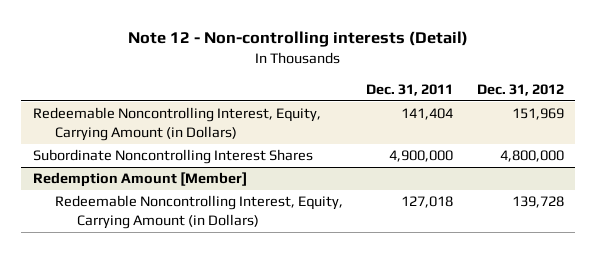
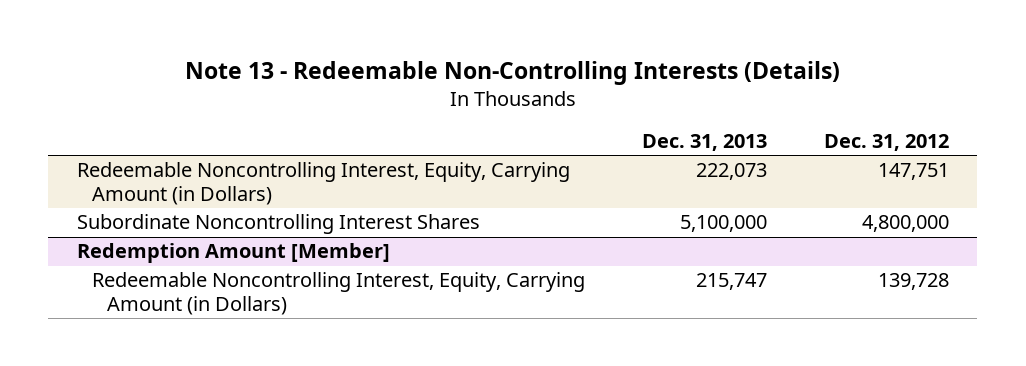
- Note 12 - Non-controlling interests (Detail)
+ Note 13 - Redeemable Non-Controlling Interests (Details)
- | Dec. 31, 2011 | Dec. 31, 2012
+ | Dec. 31, 2013 | Dec. 31, 2012
- Redeemable Noncontrolling Interest, Equity, Carrying Amount (in Dollars) | 141,404 | 151,969
+ Redeemable Noncontrolling Interest, Equity, Carrying Amount (in Dollars) | 222,073 | 147,751

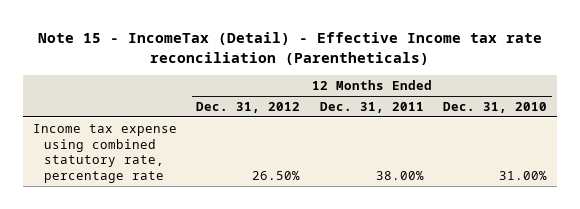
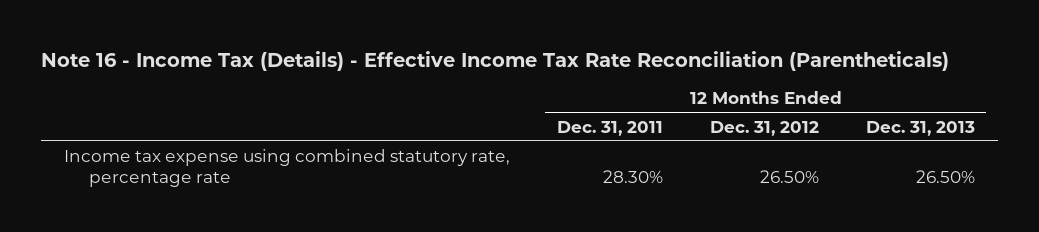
- Note 15 - IncomeTax (Detail) - Effective Income tax rate reconciliation (Parentheticals)
+ Note 16 - Income Tax (Details) - Effective Income Tax Rate Reconciliation (Parentheticals)
- | 12 Months Ended Dec. 31, 2012 | 12 Months Ended Dec. 31, 2011 | 12 Months Ended Dec. 31, 2010
+ | 12 Months Ended Dec. 31, 2011 | 12 Months Ended Dec. 31, 2012 | 12 Months Ended Dec. 31, 2013
- Income tax expense using combined statutory rate, percentage rate | 26.50% | 38.00% | 31.00%
+ Incomе tax еxpеnsе using combinеd statutory ratе, pеrcеntagе ratе | 28.30% | 26.50% | 26.50%

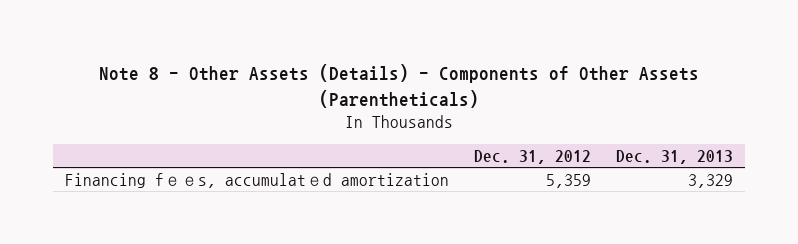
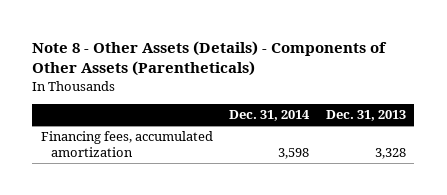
- | Dec. 31, 2012 | Dec. 31, 2013
+ | Dec. 31, 2014 | Dec. 31, 2013
- Financing fееs, accumulatеd amortization | 5,359 | 3,329
+ Financing fееs, accumulatеd amortization | 3,598 | 3,328

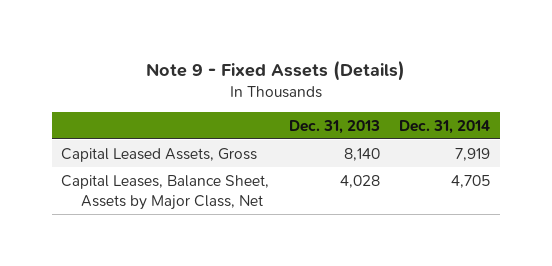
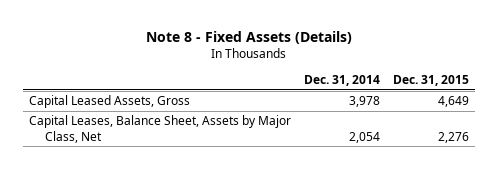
- Note 9 - Fixed Assets (Details)
+ Note 8 - Fixed Assets (Details)
- | Dec. 31, 2013 | Dec. 31, 2014
+ | Dec. 31, 2014 | Dec. 31, 2015
- Capital Leased Assets, Gross | 8,140 | 7,919
- Capital Leases, Balance Sheet, Assets by Major Class, Net | 4,028 | 4,705
+ Capital Leased Assets, Gross | 3,978 | 4,649
+ Capital Leases, Balance Sheet, Assets by Major Class, Net | 2,054 | 2,276

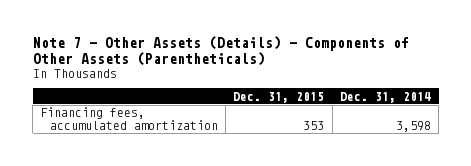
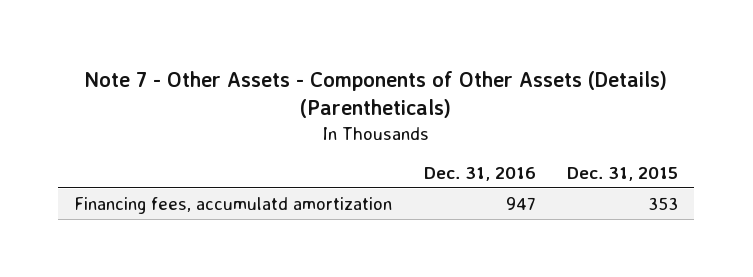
- Note 7 - Other Assets (Details) - Components of Other Assets (Parentheticals)
+ Note 7 - Other Assets - Components of Other Assets (Details) (Parentheticals)
- | Dec. 31, 2015 | Dec. 31, 2014
+ | Dec. 31, 2016 | Dec. 31, 2015
- Financing fееs, accumulatеd amortization | 353 | 3,598
+ Financing fees, accumulatd amortization | 947 | 353

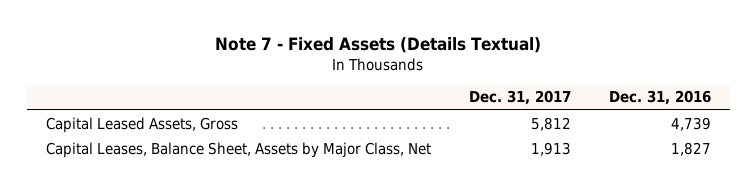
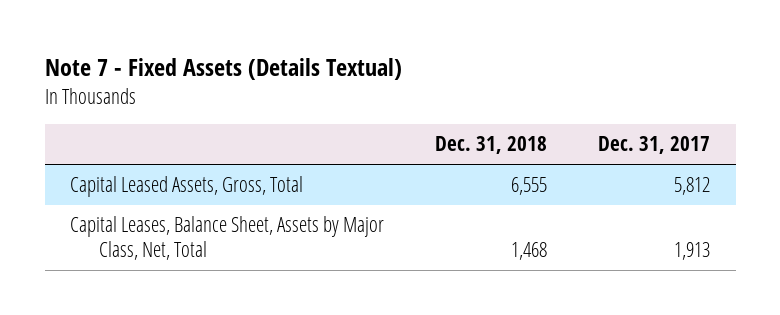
- | Dec. 31, 2017 | Dec. 31, 2016
+ | Dec. 31, 2018 | Dec. 31, 2017
- Capital Leased Assets, Gross | 5,812 | 4,739
- Capital Leases, Balance Sheet, Assets by Major Class, Net | 1,913 | 1,827
+ Capital Leased Assets, Gross, Total | 6,555 | 5,812
+ Capital Leases, Balance Sheet, Assets by Major Class, Net, Total | 1,468 | 1,913

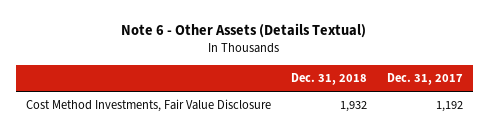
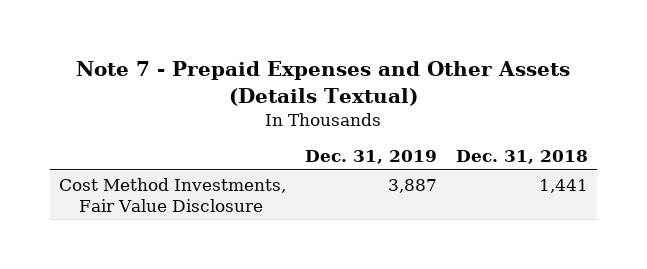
- Note 6 - Other Assets (Details Textual)
+ Note 7 - Prepaid Expenses and Other Assets (Details Textual)
- | Dec. 31, 2018 | Dec. 31, 2017
+ | Dec. 31, 2019 | Dec. 31, 2018
- Cost Method Investments, Fair Value Disclosure | 1,932 | 1,192
+ Cost Method Investments, Fair Value Disclosure | 3,887 | 1,441

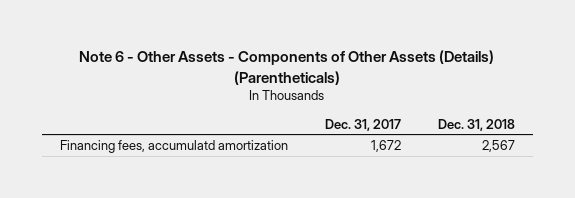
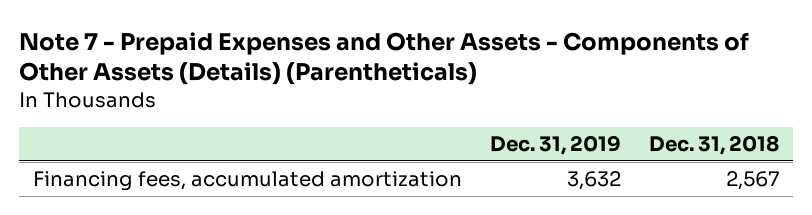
- Note 6 - Other Assets - Components of Other Assets (Details) (Parentheticals)
+ Note 7 - Prepaid Expenses and Other Assets - Components of Other Assets (Details) (Parentheticals)
- | Dec. 31, 2017 | Dec. 31, 2018
+ | Dec. 31, 2019 | Dec. 31, 2018
- Financing fees, accumulatd amortization | 1,672 | 2,567
+ Financing fees, accumulated amortization | 3,632 | 2,567

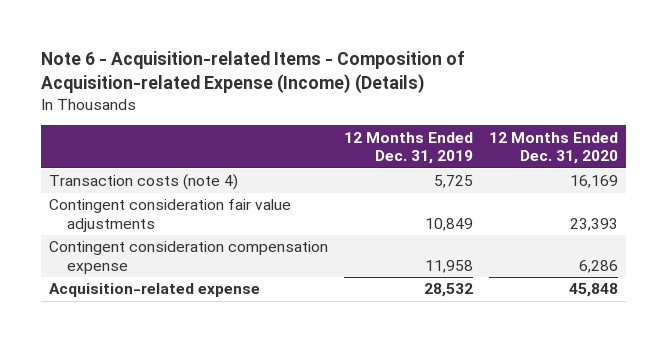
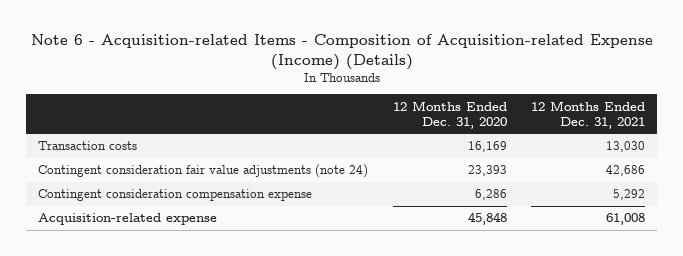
- | 12 Months Ended Dec. 31, 2019 | 12 Months Ended Dec. 31, 2020
+ | 12 Months Ended Dec. 31, 2020 | 12 Months Ended Dec. 31, 2021
- Transaction costs (note 4) | 5,725 | 16,169
- Contingent consideration fair value adjustments | 10,849 | 23,393
+ Transaction costs | 16,169 | 13,030
+ Contingent consideration fair value adjustments (note 24) | 23,393 | 42,686

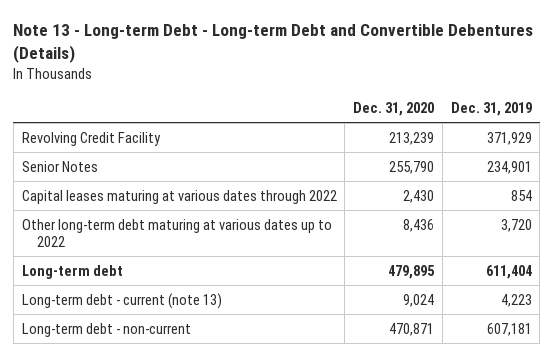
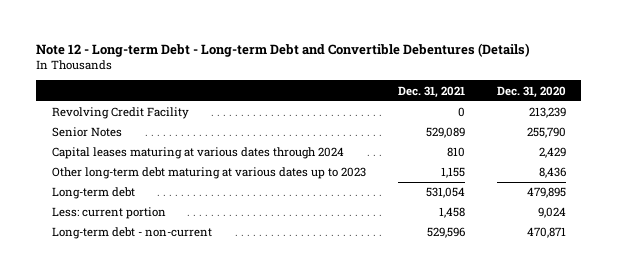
- Note 13 - Long-term Debt - Long-term Debt and Convertible Debentures (Details)
+ Note 12 - Long-term Debt - Long-term Debt and Convertible Debentures (Details)
- | Dec. 31, 2020 | Dec. 31, 2019
+ | Dec. 31, 2021 | Dec. 31, 2020
- Capital leases maturing at various dates through 2022 | 2,430 | 854
- Other long-term debt maturing at various dates up to 2022 | 8,436 | 3,720
+ Capital leases maturing at various dates through 2024 | 810 | 2,429
+ Other long-term debt maturing at various dates up to 2023 | 1,155 | 8,436
- Long-term debt - current (note 13) | 9,024 | 4,223
+ Less: current portion | 1,458 | 9,024

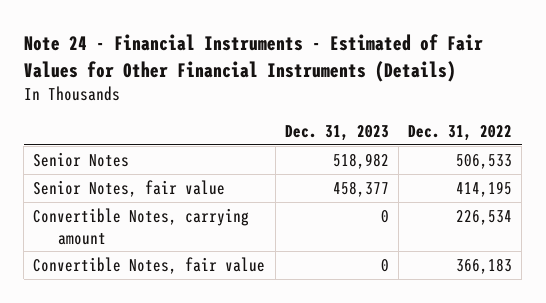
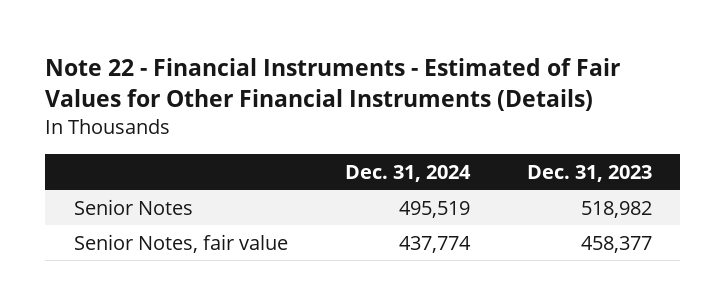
- Note 24 - Financial Instruments - Estimated of Fair Values for Other Financial Instruments (Details)
+ Note 22 - Financial Instruments - Estimated of Fair Values for Other Financial Instruments (Details)
- | Dec. 31, 2023 | Dec. 31, 2022
+ | Dec. 31, 2024 | Dec. 31, 2023
- Convertible Notes, carrying amount | 0 | 226,534
- Convertible Notes, fair value | 0 | 366,183

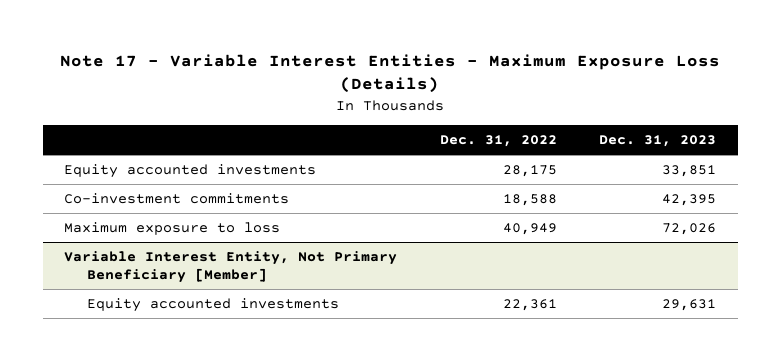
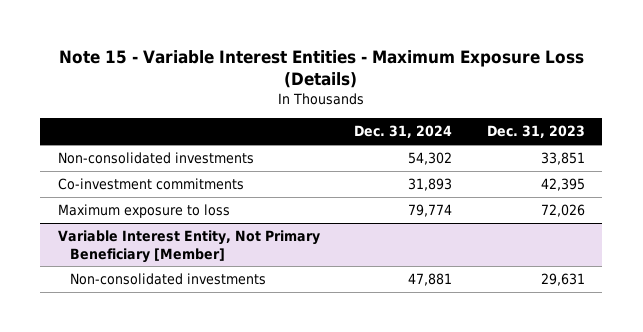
- Note 17 - Variable Interest Entities - Maximum Exposure Loss (Details)
+ Note 15 - Variable Interest Entities - Maximum Exposure Loss (Details)
- | Dec. 31, 2022 | Dec. 31, 2023
+ | Dec. 31, 2024 | Dec. 31, 2023
- Equity accounted investments | 28,175 | 33,851
+ Non-consolidated investments | 54,302 | 33,851
@ Variable Interest Entity, Not Primary Beneficiary [Member]
- Equity accounted investments | 22,361 | 29,631
+ Non-consolidated investments | 47,881 | 29,631

